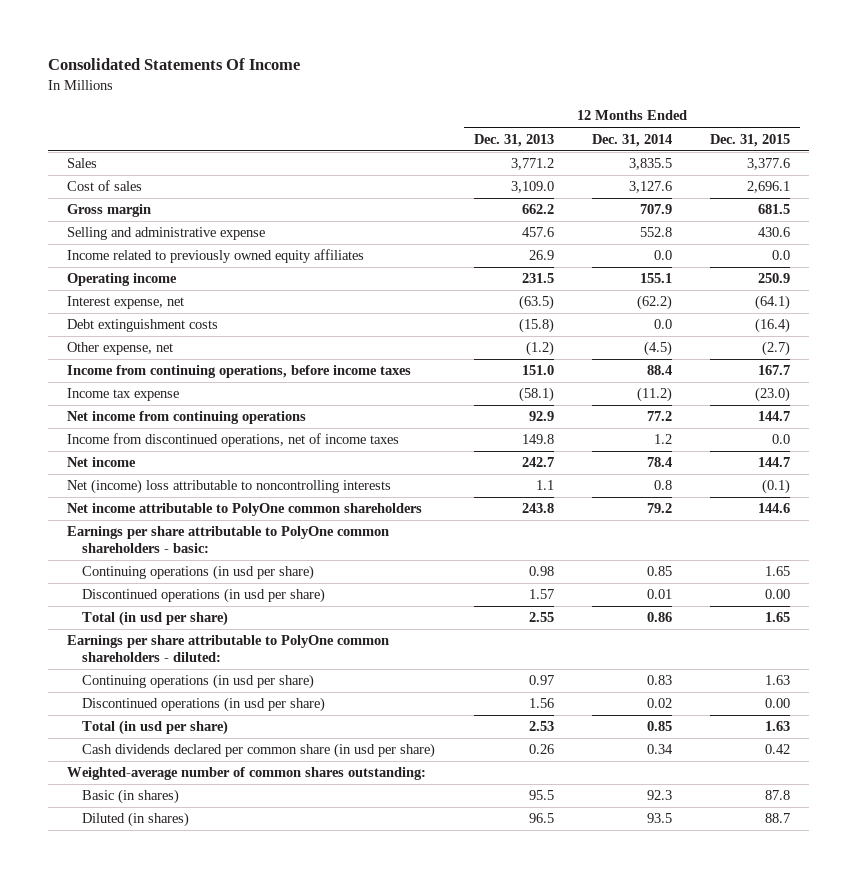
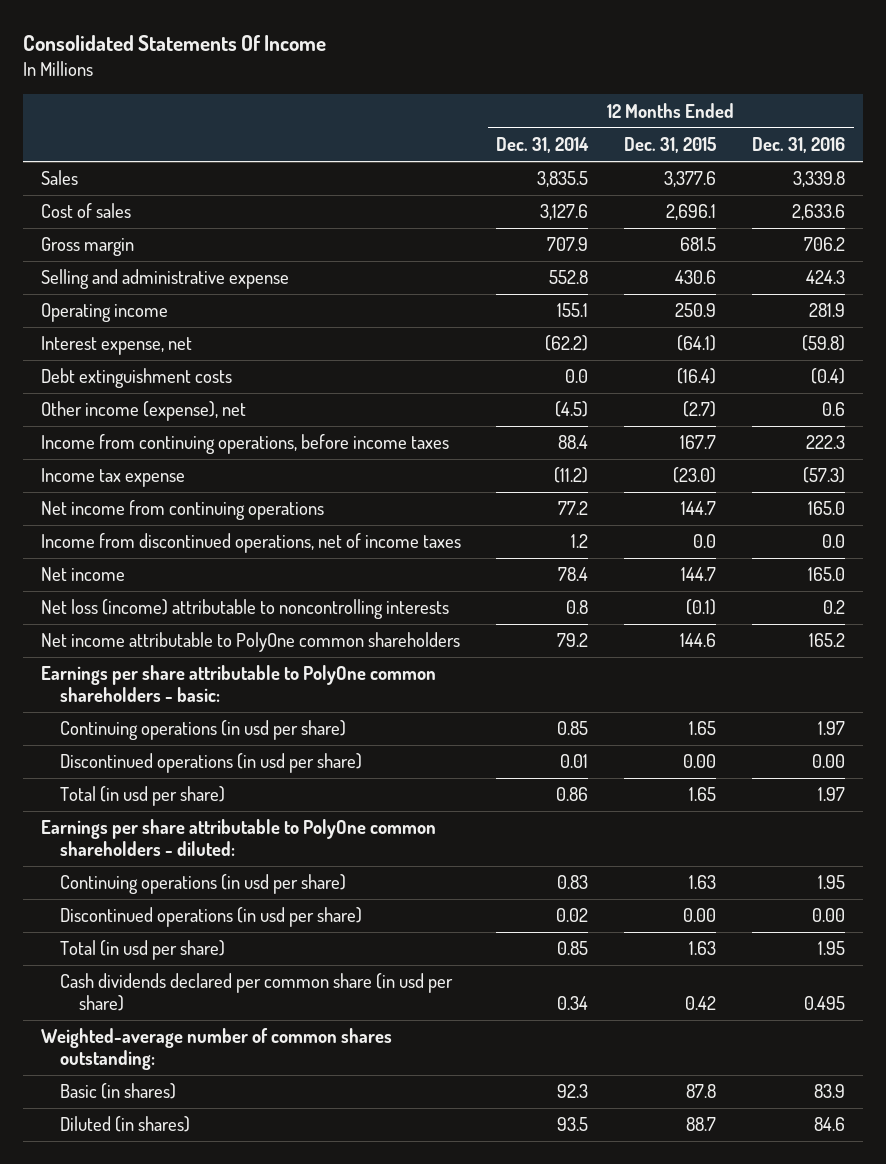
- | 12 Months Ended Dec. 31, 2013 | 12 Months Ended Dec. 31, 2014 | 12 Months Ended Dec. 31, 2015
+ | 12 Months Ended Dec. 31, 2014 | 12 Months Ended Dec. 31, 2015 | 12 Months Ended Dec. 31, 2016
- Income related to previously owned equity affiliates | 26.9 | 0.0 | 0.0
- Other expense, net | (1.2) | (4.5) | (2.7)
+ Other income (expense), net | (4.5) | (2.7) | 0.6
- Net (income) loss attributable to noncontrolling interests | 1.1 | 0.8 | (0.1)
+ Net loss (income) attributable to noncontrolling interests | 0.8 | (0.1) | 0.2

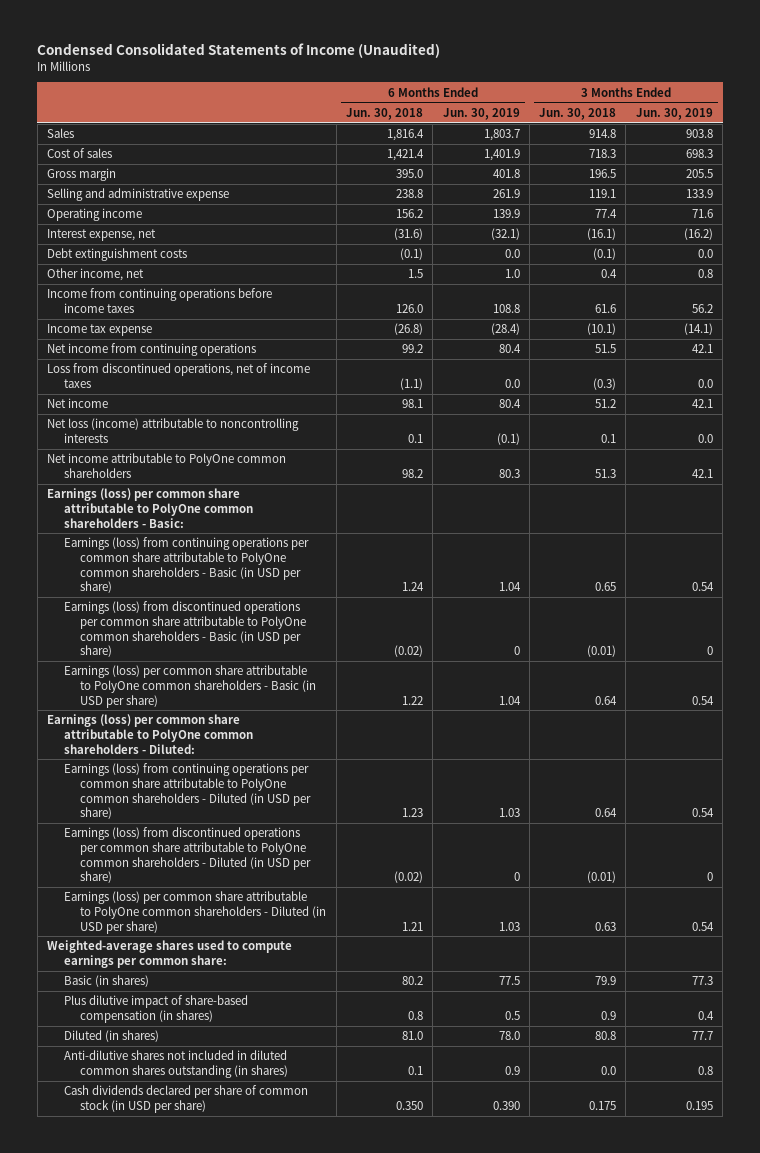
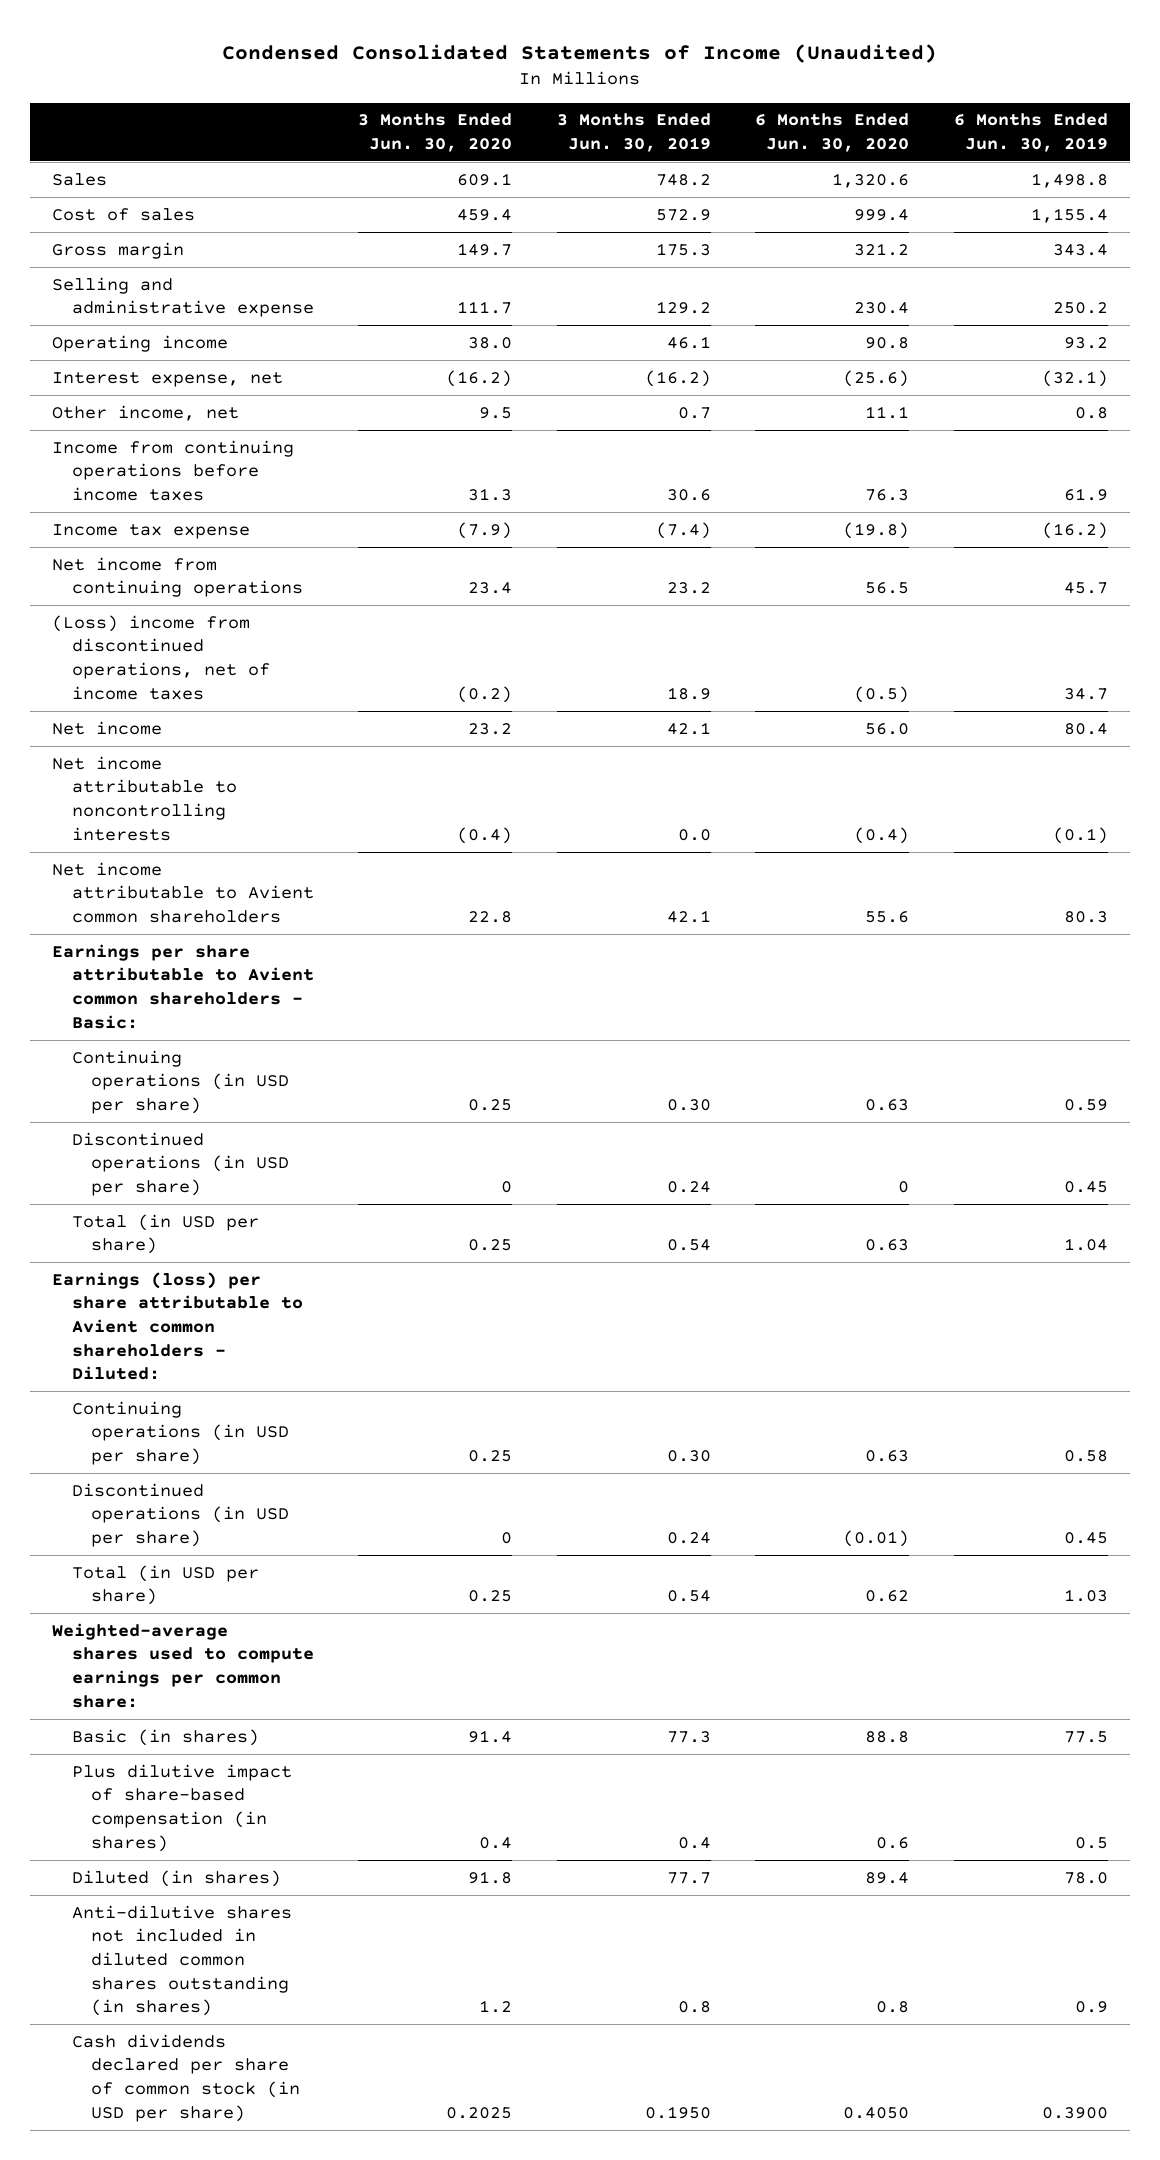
- | 6 Months Ended Jun. 30, 2018 | 6 Months Ended Jun. 30, 2019 | 3 Months Ended Jun. 30, 2018 | 3 Months Ended Jun. 30, 2019
+ | 3 Months Ended Jun. 30, 2020 | 3 Months Ended Jun. 30, 2019 | 6 Months Ended Jun. 30, 2020 | 6 Months Ended Jun. 30, 2019
- Sales | 1,816.4 | 1,803.7 | 914.8 | 903.8
- Cost of sales | 1,421.4 | 1,401.9 | 718.3 | 698.3
- Gross margin | 395.0 | 401.8 | 196.5 | 205.5
- Selling and administrative expense | 238.8 | 261.9 | 119.1 | 133.9
- Operating income | 156.2 | 139.9 | 77.4 | 71.6
+ Sales | 609.1 | 748.2 | 1,320.6 | 1,498.8
+ Cost of sales | 459.4 | 572.9 | 999.4 | 1,155.4
+ Gross margin | 149.7 | 175.3 | 321.2 | 343.4
+ Selling and administrative expense | 111.7 | 129.2 | 230.4 | 250.2
+ Operating income | 38.0 | 46.1 | 90.8 | 93.2
- Debt extinguishment costs | (0.1) | 0.0 | (0.1) | 0.0
- Other income, net | 1.5 | 1.0 | 0.4 | 0.8
- Income from continuing operations before income taxes | 126.0 | 108.8 | 61.6 | 56.2
- Income tax expense | (26.8) | (28.4) | (10.1) | (14.1)
- Net income from continuing operations | 99.2 | 80.4 | 51.5 | 42.1
- Loss from discontinued operations, net of income taxes | (1.1) | 0.0 | (0.3) | 0.0
+ Other income, net | 9.5 | 0.7 | 11.1 | 0.8
+ Income from continuing operations before income taxes | 31.3 | 30.6 | 76.3 | 61.9
+ Income tax expense | (7.9) | (7.4) | (19.8) | (16.2)
+ Net income from continuing operations | 23.4 | 23.2 | 56.5 | 45.7
+ (Loss) income from discontinued operations, net of income taxes | (0.2) | 18.9 | (0.5) | 34.7
- Net loss (income) attributable to noncontrolling interests | 0.1 | (0.1) | 0.1 | 0.0
- Net income attributable to PolyOne common shareholders | 98.2 | 80.3 | 51.3 | 42.1
- Earnings (loss) per common share attributable to PolyOne common shareholders - Basic:
- Earnings (loss) from continuing operations per common share attributable to PolyOne common shareholders - Basic (in USD per share) | 1.24 | 1.04 | 0.65 | 0.54
- Earnings (loss) from discontinued operations per common share attributable to PolyOne common shareholders - Basic (in USD per share) | (0.02) | 0 | (0.01) | 0
- Earnings (loss) per common share attributable to PolyOne common shareholders - Basic (in USD per share) | 1.22 | 1.04 | 0.64 | 0.54
- Earnings (loss) per common share attributable to PolyOne common shareholders - Diluted:
- Earnings (loss) from continuing operations per common share attributable to PolyOne common shareholders - Diluted (in USD per share) | 1.23 | 1.03 | 0.64 | 0.54
- Earnings (loss) from discontinued operations per common share attributable to PolyOne common shareholders - Diluted (in USD per share) | (0.02) | 0 | (0.01) | 0
- Earnings (loss) per common share attributable to PolyOne common shareholders - Diluted (in USD per share) | 1.21 | 1.03 | 0.63 | 0.54
+ Net income attributable to noncontrolling interests | (0.4) | 0.0 | (0.4) | (0.1)
+ Net income attributable to Avient common shareholders | 22.8 | 42.1 | 55.6 | 80.3
+ Earnings per share attributable to Avient common shareholders - Basic:
+ Continuing operations (in USD per share) | 0.25 | 0.30 | 0.63 | 0.59
+ Discontinued operations (in USD per share) | 0 | 0.24 | 0 | 0.45
+ Total (in USD per share) | 0.25 | 0.54 | 0.63 | 1.04
+ Earnings (loss) per share attributable to Avient common shareholders - Diluted:
+ Continuing operations (in USD per share) | 0.25 | 0.30 | 0.63 | 0.58
+ Discontinued operations (in USD per share) | 0 | 0.24 | (0.01) | 0.45
+ Total (in USD per share) | 0.25 | 0.54 | 0.62 | 1.03
- Cash dividends declared per share of common stock (in USD per share) | 0.350 | 0.390 | 0.175 | 0.195
+ Cash dividends declared per share of common stock (in USD per share) | 0.2025 | 0.1950 | 0.4050 | 0.3900

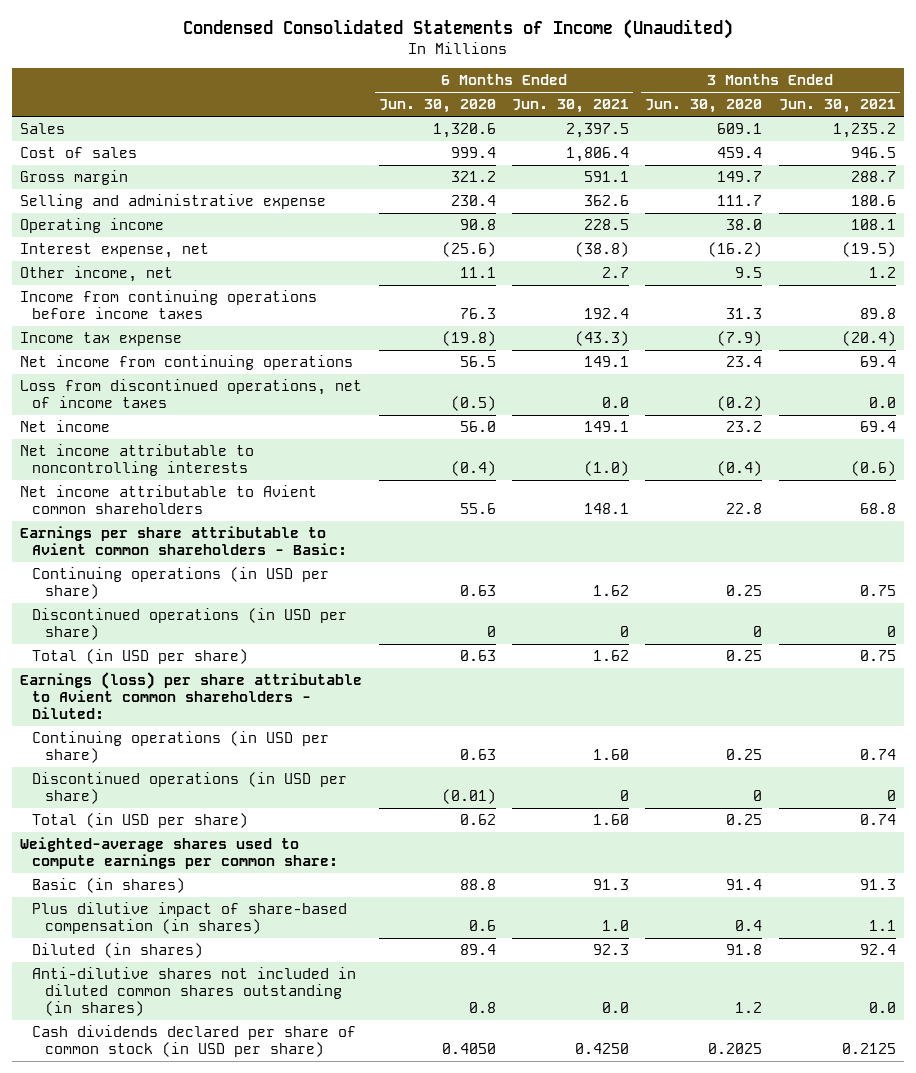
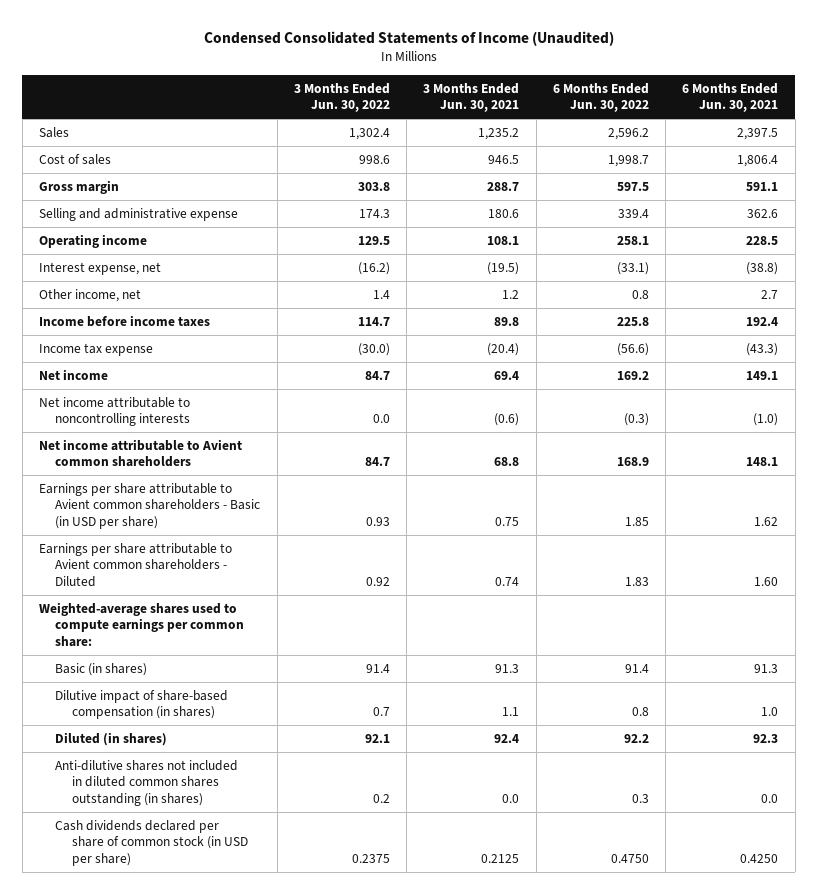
- | 6 Months Ended Jun. 30, 2020 | 6 Months Ended Jun. 30, 2021 | 3 Months Ended Jun. 30, 2020 | 3 Months Ended Jun. 30, 2021
+ | 3 Months Ended Jun. 30, 2022 | 3 Months Ended Jun. 30, 2021 | 6 Months Ended Jun. 30, 2022 | 6 Months Ended Jun. 30, 2021
- Income from continuing operations before income taxes | 76.3 | 192.4 | 31.3 | 89.8
+ Income before income taxes | 114.7 | 89.8 | 225.8 | 192.4
- Net income from continuing operations | 56.5 | 149.1 | 23.4 | 69.4
- Loss from discontinued operations, net of income taxes | (0.5) | 0.0 | (0.2) | 0.0
- Earnings per share attributable to Avient common shareholders - Basic:
- Continuing operations (in USD per share) | 0.63 | 1.62 | 0.25 | 0.75
- Discontinued operations (in USD per share) | 0 | 0 | 0 | 0
- Total (in USD per share) | 0.63 | 1.62 | 0.25 | 0.75
- Earnings (loss) per share attributable to Avient common shareholders - Diluted:
- Continuing operations (in USD per share) | 0.63 | 1.60 | 0.25 | 0.74
- Discontinued operations (in USD per share) | (0.01) | 0 | 0 | 0
- Total (in USD per share) | 0.62 | 1.60 | 0.25 | 0.74
+ Earnings per share attributable to Avient common shareholders - Basic (in USD per share) | 0.93 | 0.75 | 1.85 | 1.62
+ Earnings per share attributable to Avient common shareholders - Diluted | 0.92 | 0.74 | 1.83 | 1.60
- Plus dilutive impact of share-based compensation (in shares) | 0.6 | 1.0 | 0.4 | 1.1
+ Dilutive impact of share-based compensation (in shares) | 0.7 | 1.1 | 0.8 | 1.0

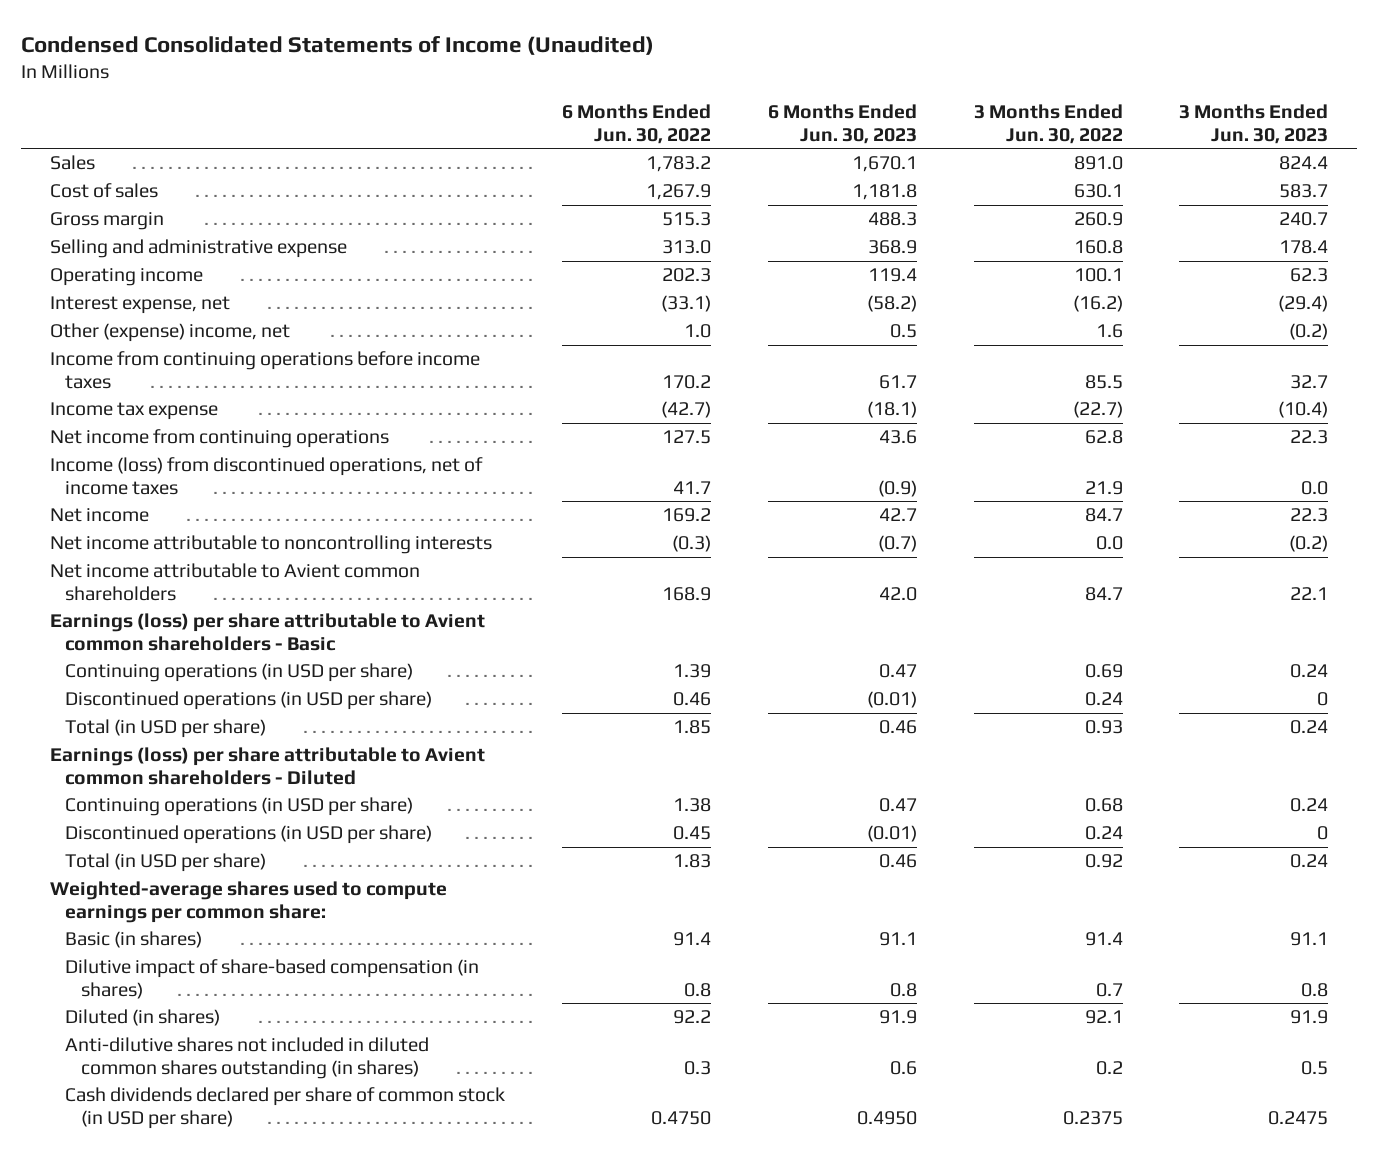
- | 3 Months Ended Jun. 30, 2022 | 3 Months Ended Jun. 30, 2021 | 6 Months Ended Jun. 30, 2022 | 6 Months Ended Jun. 30, 2021
+ | 6 Months Ended Jun. 30, 2022 | 6 Months Ended Jun. 30, 2023 | 3 Months Ended Jun. 30, 2022 | 3 Months Ended Jun. 30, 2023
- Sales | 1,302.4 | 1,235.2 | 2,596.2 | 2,397.5
- Cost of sales | 998.6 | 946.5 | 1,998.7 | 1,806.4
- Gross margin | 303.8 | 288.7 | 597.5 | 591.1
- Selling and administrative expense | 174.3 | 180.6 | 339.4 | 362.6
- Operating income | 129.5 | 108.1 | 258.1 | 228.5
+ Sales | 1,783.2 | 1,670.1 | 891.0 | 824.4
+ Cost of sales | 1,267.9 | 1,181.8 | 630.1 | 583.7
+ Gross margin | 515.3 | 488.3 | 260.9 | 240.7
+ Selling and administrative expense | 313.0 | 368.9 | 160.8 | 178.4
+ Operating income | 202.3 | 119.4 | 100.1 | 62.3
- Other income, net | 1.4 | 1.2 | 0.8 | 2.7
- Income before income taxes | 114.7 | 89.8 | 225.8 | 192.4
- Income tax expense | (30.0) | (20.4) | (56.6) | (43.3)
+ Other (expense) income, net | 1.0 | 0.5 | 1.6 | (0.2)
+ Income from continuing operations before income taxes | 170.2 | 61.7 | 85.5 | 32.7
+ Income tax expense | (42.7) | (18.1) | (22.7) | (10.4)
+ Net income from continuing operations | 127.5 | 43.6 | 62.8 | 22.3
+ Income (loss) from discontinued operations, net of income taxes | 41.7 | (0.9) | 21.9 | 0.0
- Earnings per share attributable to Avient common shareholders - Basic (in USD per share) | 0.93 | 0.75 | 1.85 | 1.62
- Earnings per share attributable to Avient common shareholders - Diluted | 0.92 | 0.74 | 1.83 | 1.60
+ Earnings (loss) per share attributable to Avient common shareholders - Basic
+ Continuing operations (in USD per share) | 1.39 | 0.47 | 0.69 | 0.24
+ Discontinued operations (in USD per share) | 0.46 | (0.01) | 0.24 | 0
+ Total (in USD per share) | 1.85 | 0.46 | 0.93 | 0.24
+ Earnings (loss) per share attributable to Avient common shareholders - Diluted
+ Continuing operations (in USD per share) | 1.38 | 0.47 | 0.68 | 0.24
+ Discontinued operations (in USD per share) | 0.45 | (0.01) | 0.24 | 0
+ Total (in USD per share) | 1.83 | 0.46 | 0.92 | 0.24

